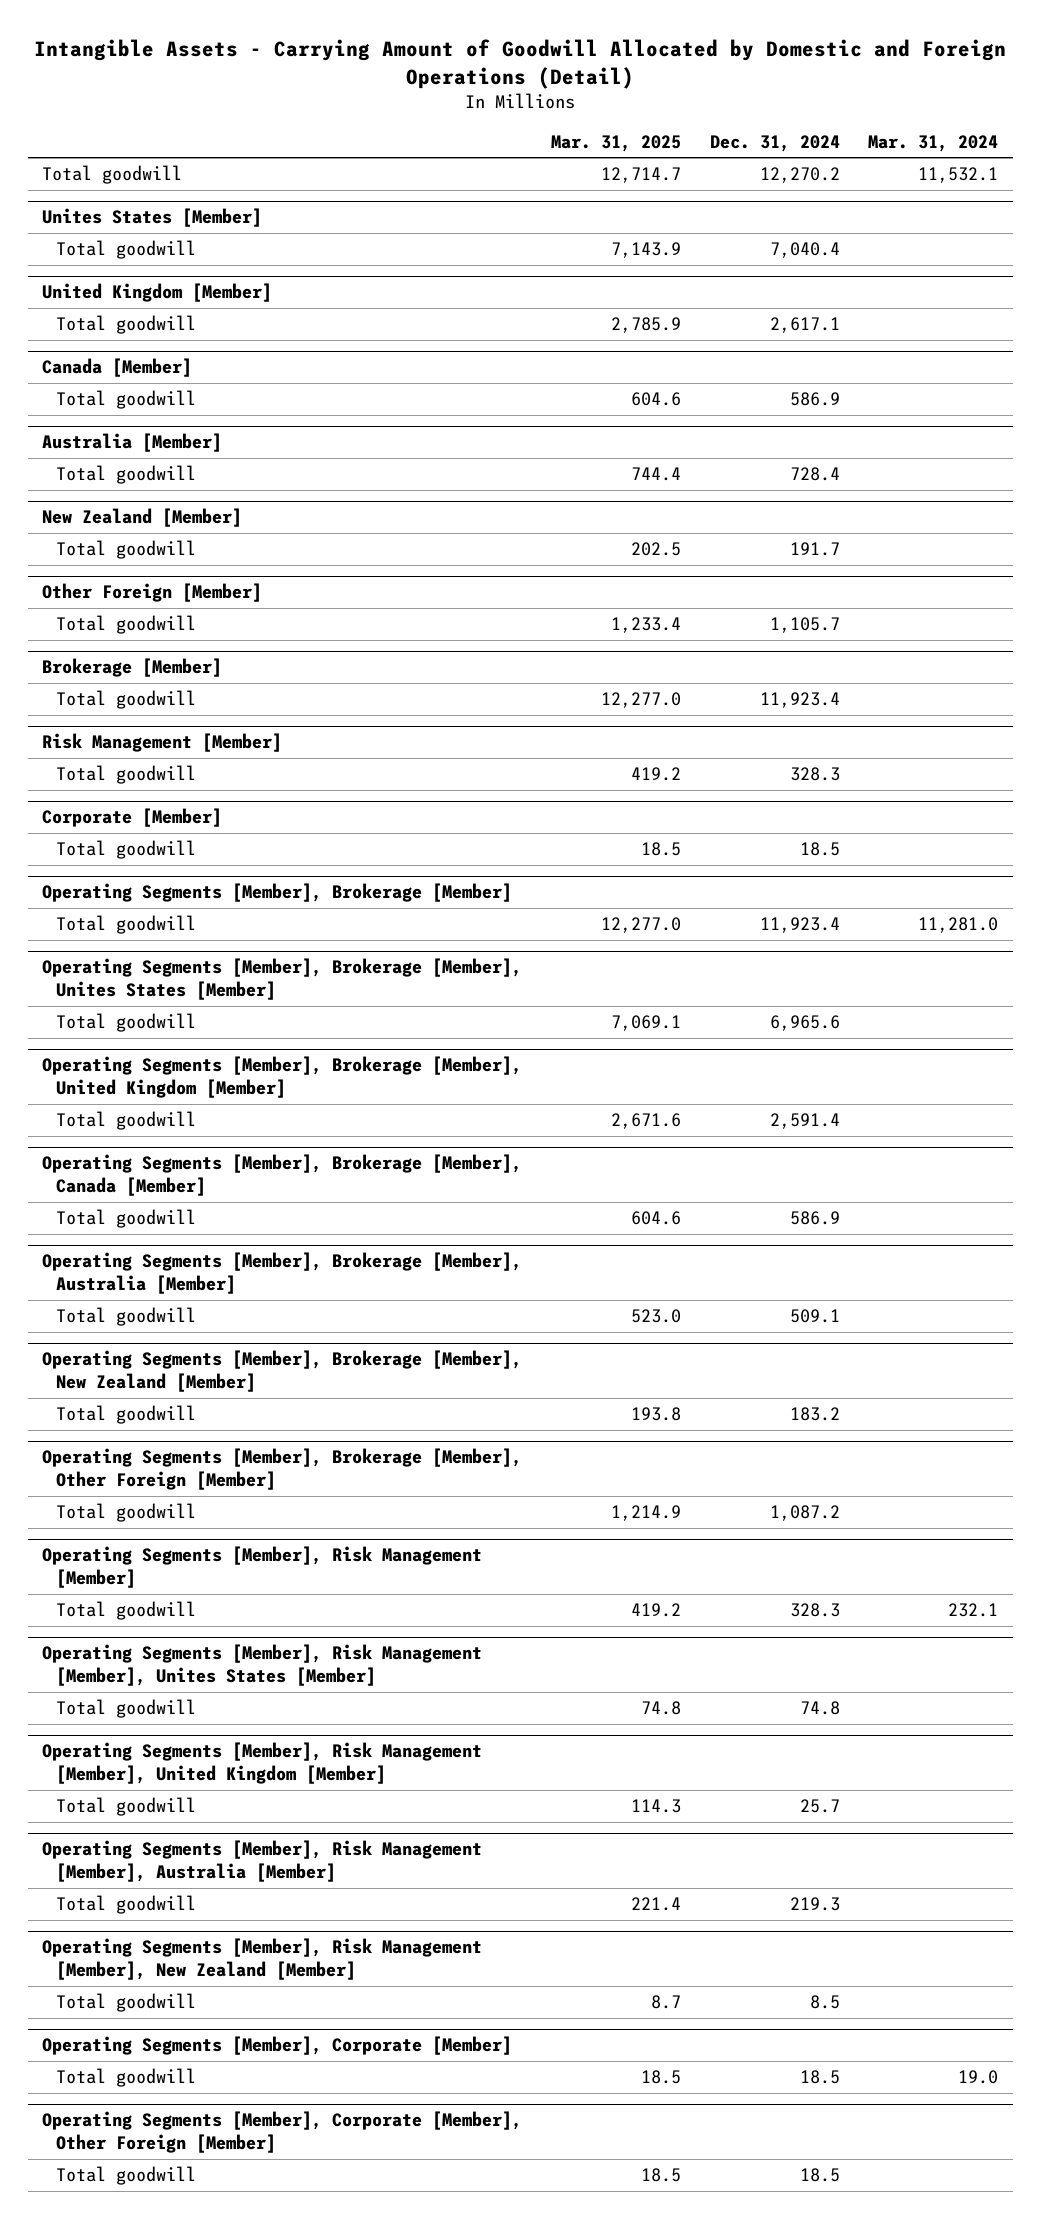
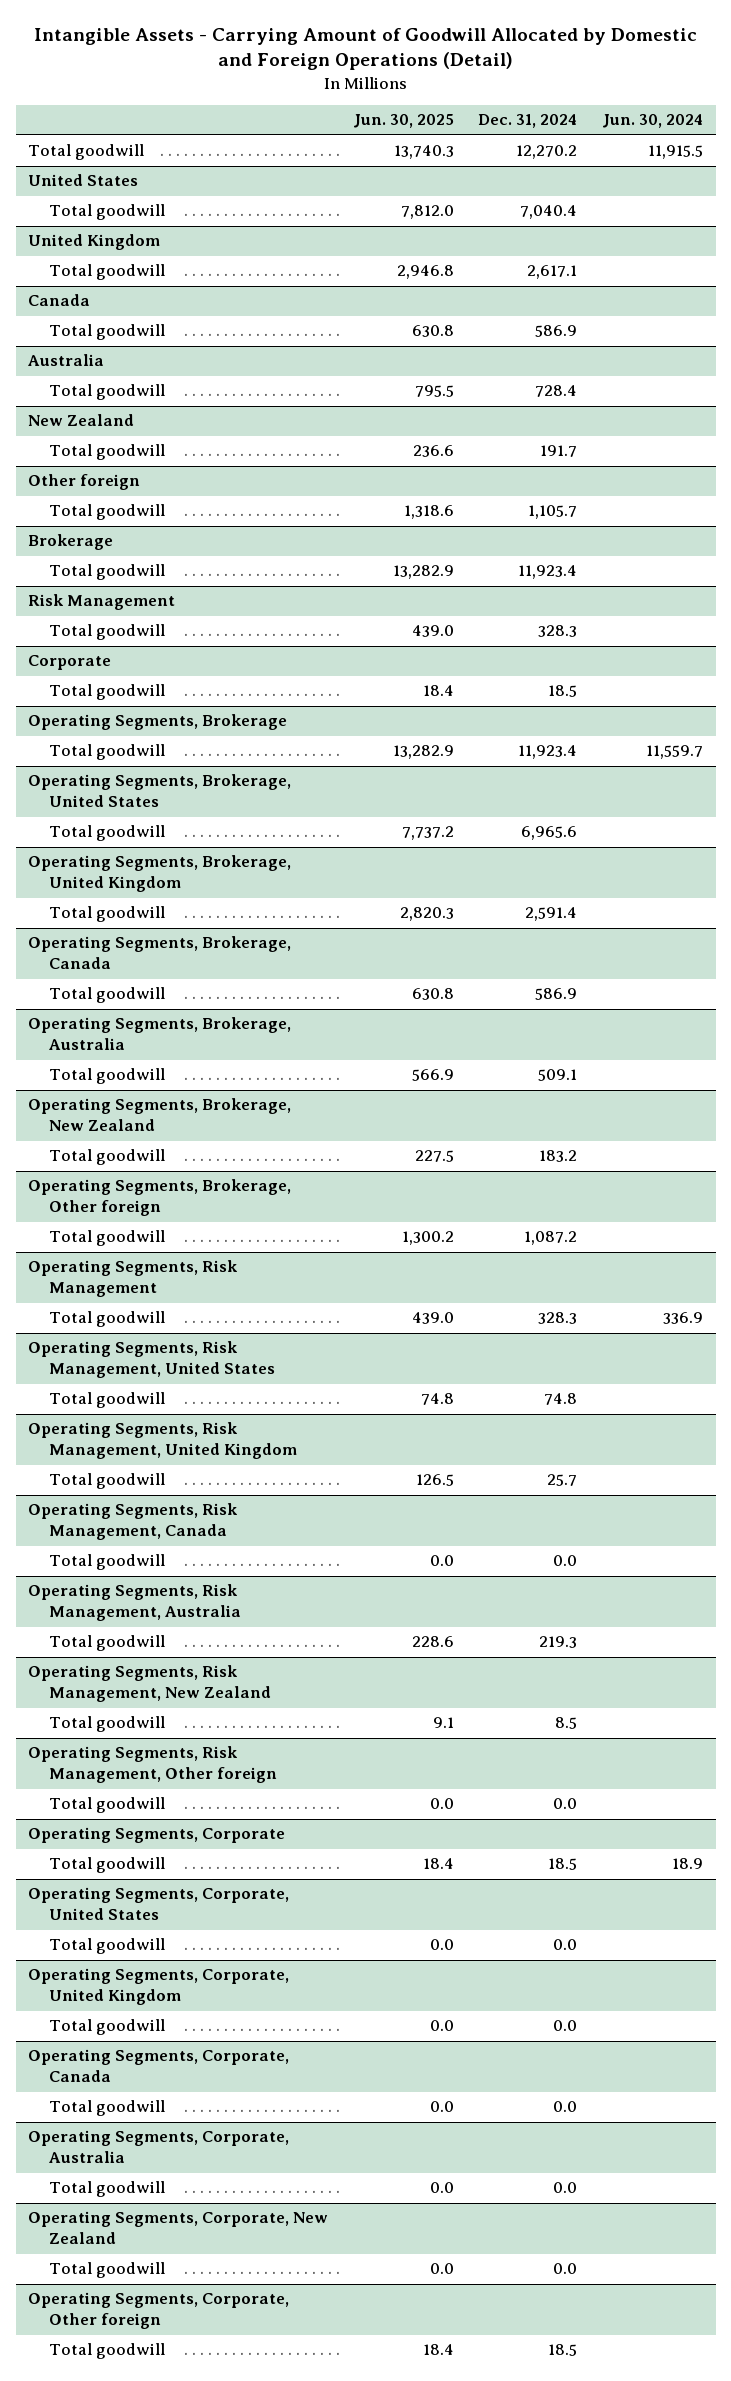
- | Mar. 31, 2025 | Dec. 31, 2024 | Mar. 31, 2024
+ | Jun. 30, 2025 | Dec. 31, 2024 | Jun. 30, 2024
- Unites States [Member]
+ United States
- United Kingdom [Member]
+ United Kingdom
- Canada [Member]
+ Canada
- Australia [Member]
+ Australia
- New Zealand [Member]
+ New Zealand
- Other Foreign [Member]
+ Other foreign
- Brokerage [Member]
+ Brokerage
- Risk Management [Member]
+ Risk Management
- Corporate [Member]
+ Corporate
- Operating Segments [Member], Brokerage [Member]
+ Operating Segments, Brokerage
- Operating Segments [Member], Brokerage [Member], Unites States [Member]
+ Operating Segments, Brokerage, United States
- Operating Segments [Member], Brokerage [Member], United Kingdom [Member]
+ Operating Segments, Brokerage, United Kingdom
- Operating Segments [Member], Brokerage [Member], Canada [Member]
+ Operating Segments, Brokerage, Canada
- Operating Segments [Member], Brokerage [Member], Australia [Member]
+ Operating Segments, Brokerage, Australia
- Operating Segments [Member], Brokerage [Member], New Zealand [Member]
+ Operating Segments, Brokerage, New Zealand
- Operating Segments [Member], Brokerage [Member], Other Foreign [Member]
+ Operating Segments, Brokerage, Other foreign
- Operating Segments [Member], Risk Management [Member]
+ Operating Segments, Risk Management
- Operating Segments [Member], Risk Management [Member], Unites States [Member]
+ Operating Segments, Risk Management, United States
- Operating Segments [Member], Risk Management [Member], United Kingdom [Member]
+ Operating Segments, Risk Management, United Kingdom
- Operating Segments [Member], Risk Management [Member], Australia [Member]
+ Operating Segments, Risk Management, Canada
+ Total goodwill | 0.0 | 0.0 |
+ Operating Segments, Risk Management, Australia
- Operating Segments [Member], Risk Management [Member], New Zealand [Member]
+ Operating Segments, Risk Management, New Zealand
- Operating Segments [Member], Corporate [Member]
+ Operating Segments, Risk Management, Other foreign
+ Total goodwill | 0.0 | 0.0 |
+ Operating Segments, Corporate
- Operating Segments [Member], Corporate [Member], Other Foreign [Member]
+ Operating Segments, Corporate, United States
+ Total goodwill | 0.0 | 0.0 |
+ Operating Segments, Corporate, United Kingdom
+ Total goodwill | 0.0 | 0.0 |
+ Operating Segments, Corporate, Canada
+ Total goodwill | 0.0 | 0.0 |
+ Operating Segments, Corporate, Australia
+ Total goodwill | 0.0 | 0.0 |
+ Operating Segments, Corporate, New Zealand
+ Total goodwill | 0.0 | 0.0 |
+ Operating Segments, Corporate, Other foreign

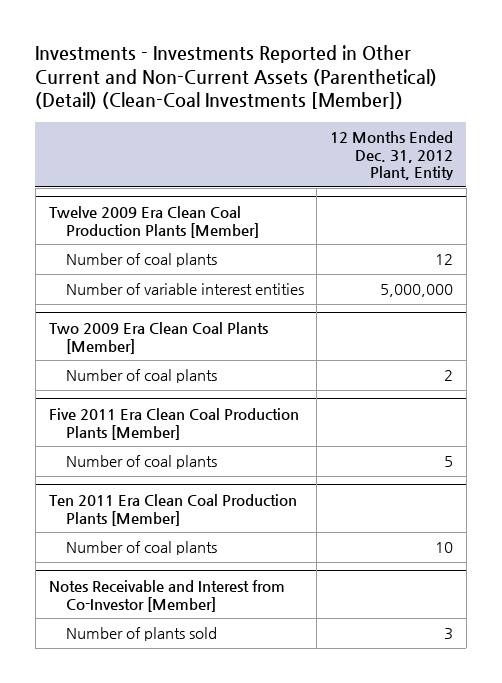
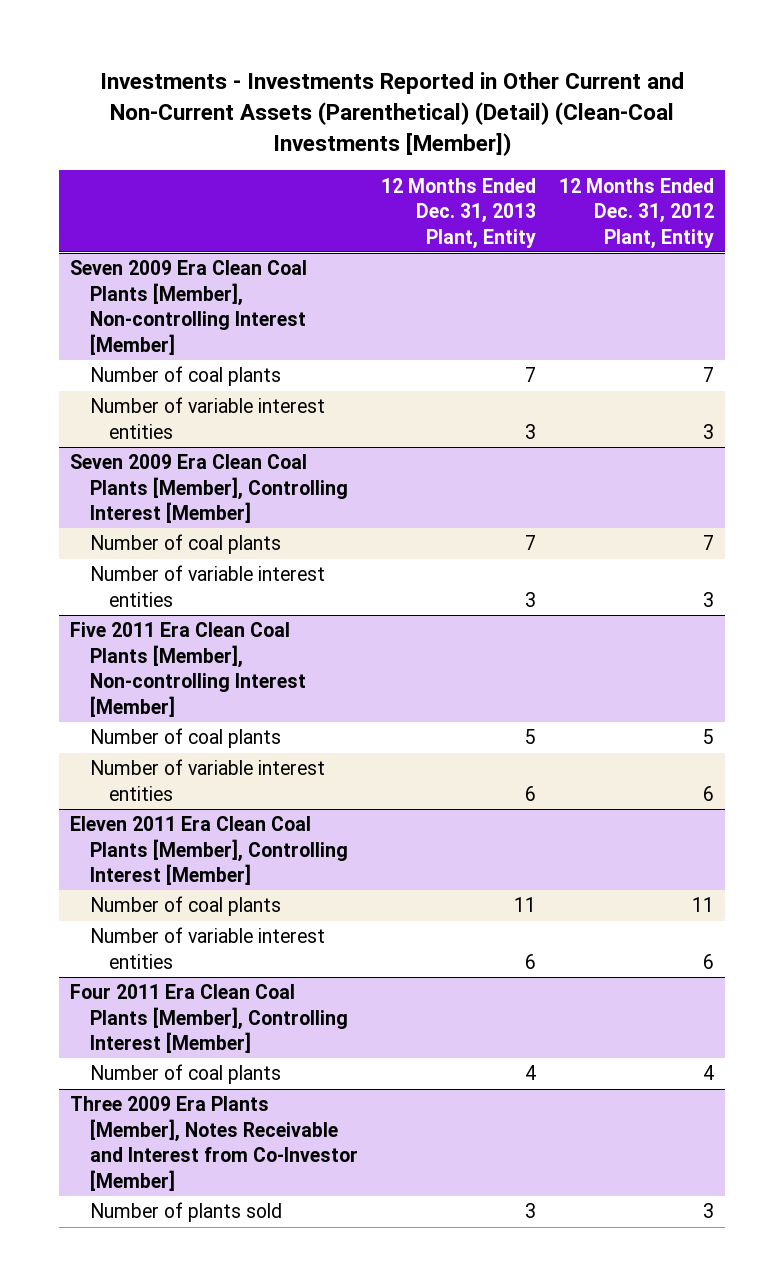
- | 12 Months Ended Dec. 31, 2012 Plant, Entity
+ | 12 Months Ended Dec. 31, 2013 Plant, Entity | 12 Months Ended Dec. 31, 2012 Plant, Entity
- Twelve 2009 Era Clean Coal Production Plants [Member]
- Number of coal plants | 12
- Number of variable interest entities | 5,000,000
- Two 2009 Era Clean Coal Plants [Member]
- Number of coal plants | 2
- Five 2011 Era Clean Coal Production Plants [Member]
+ Seven 2009 Era Clean Coal Plants [Member], Non-controlling Interest [Member]
+ Number of coal plants | 7 | 7
+ Number of variable interest entities | 3 | 3
+ Seven 2009 Era Clean Coal Plants [Member], Controlling Interest [Member]
+ Number of coal plants | 7 | 7
+ Number of variable interest entities | 3 | 3
+ Five 2011 Era Clean Coal Plants [Member], Non-controlling Interest [Member]
- Ten 2011 Era Clean Coal Production Plants [Member]
- Number of coal plants | 10
- Notes Receivable and Interest from Co-Investor [Member]
+ Number of variable interest entities | 6 | 6
+ Eleven 2011 Era Clean Coal Plants [Member], Controlling Interest [Member]
+ Number of coal plants | 11 | 11
+ Number of variable interest entities | 6 | 6
+ Four 2011 Era Clean Coal Plants [Member], Controlling Interest [Member]
+ Number of coal plants | 4 | 4
+ Three 2009 Era Plants [Member], Notes Receivable and Interest from Co-Investor [Member]

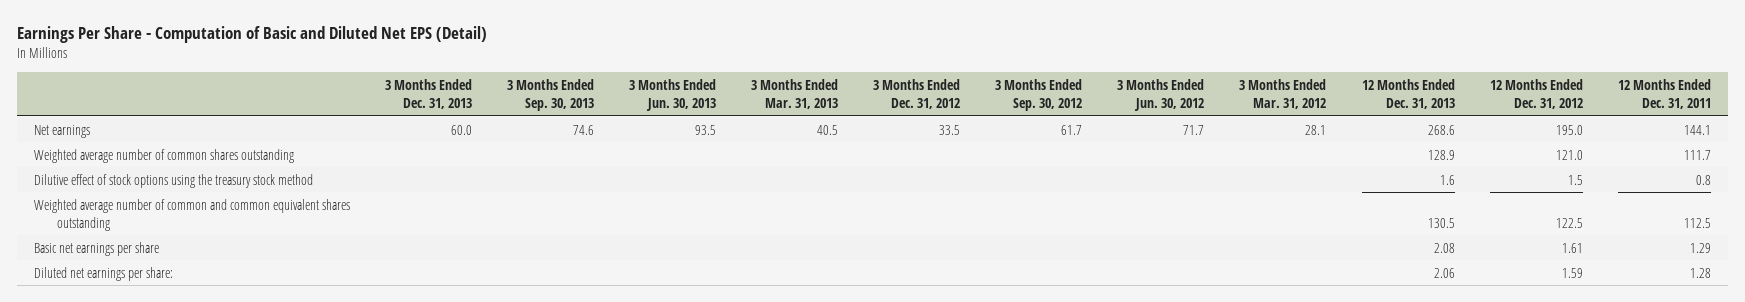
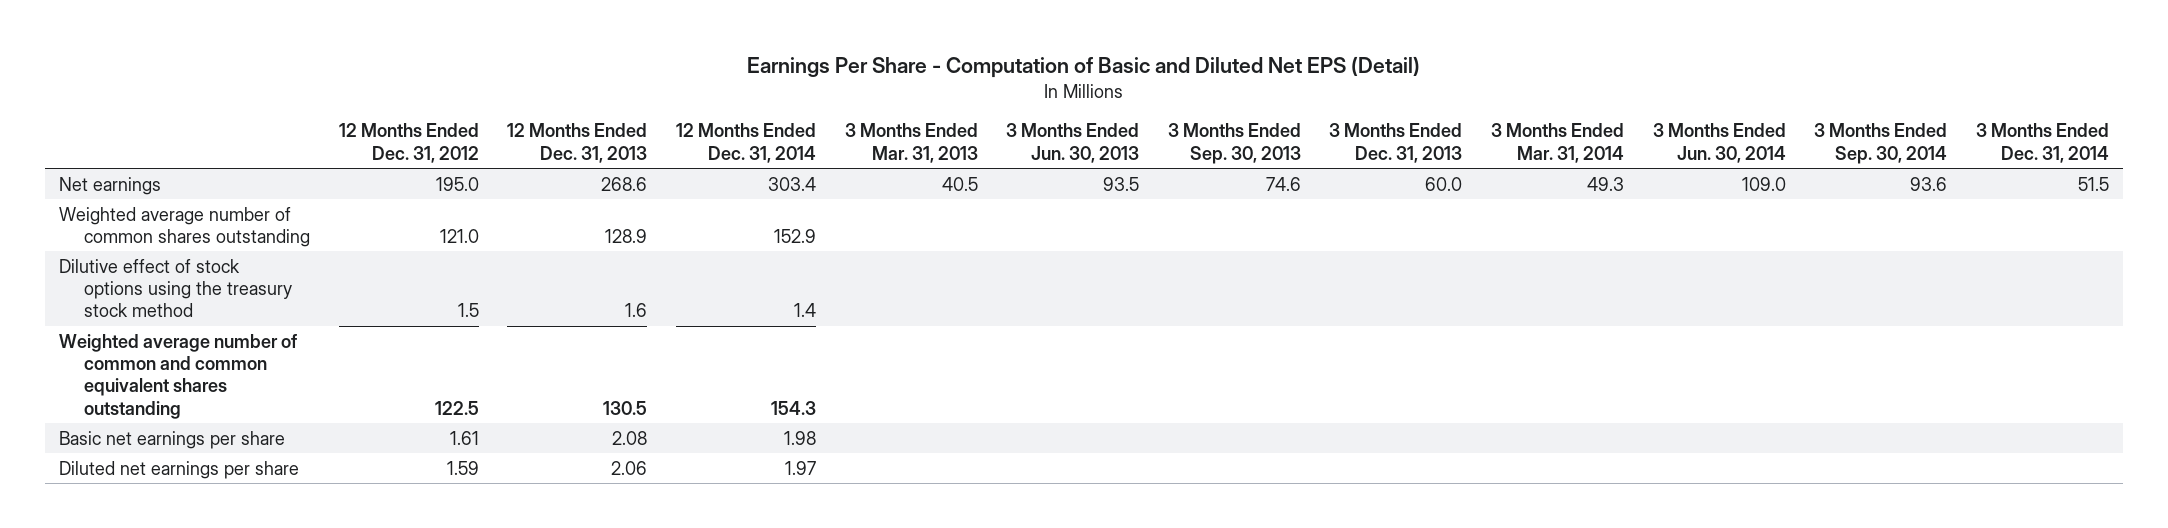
- | 3 Months Ended Dec. 31, 2013 | 3 Months Ended Sep. 30, 2013 | 3 Months Ended Jun. 30, 2013 | 3 Months Ended Mar. 31, 2013 | 3 Months Ended Dec. 31, 2012 | 3 Months Ended Sep. 30, 2012 | 3 Months Ended Jun. 30, 2012 | 3 Months Ended Mar. 31, 2012 | 12 Months Ended Dec. 31, 2013 | 12 Months Ended Dec. 31, 2012 | 12 Months Ended Dec. 31, 2011
+ | 12 Months Ended Dec. 31, 2012 | 12 Months Ended Dec. 31, 2013 | 12 Months Ended Dec. 31, 2014 | 3 Months Ended Mar. 31, 2013 | 3 Months Ended Jun. 30, 2013 | 3 Months Ended Sep. 30, 2013 | 3 Months Ended Dec. 31, 2013 | 3 Months Ended Mar. 31, 2014 | 3 Months Ended Jun. 30, 2014 | 3 Months Ended Sep. 30, 2014 | 3 Months Ended Dec. 31, 2014
- Diluted net earnings per share: | | | | | | | | | 2.06 | 1.59 | 1.28
+ Diluted net earnings per share | 1.59 | 2.06 | 1.97 | | | | | | | |

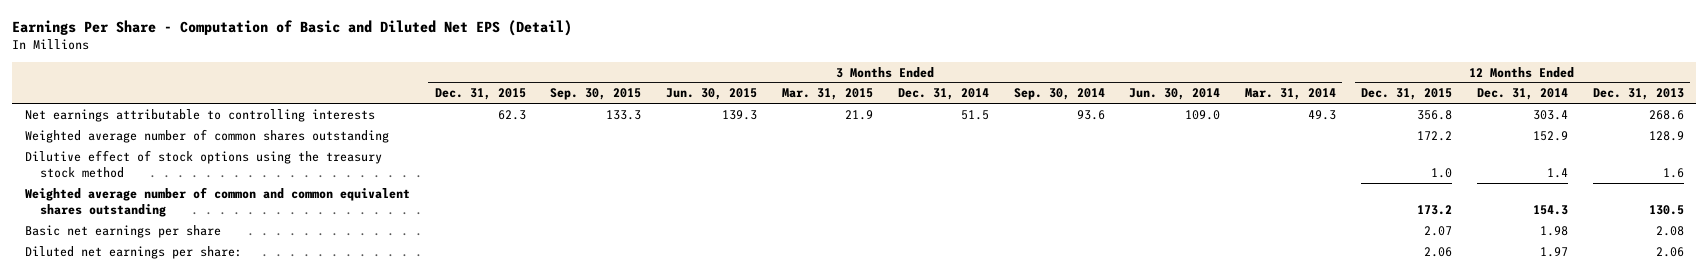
- | 12 Months Ended Dec. 31, 2012 | 12 Months Ended Dec. 31, 2013 | 12 Months Ended Dec. 31, 2014 | 3 Months Ended Mar. 31, 2013 | 3 Months Ended Jun. 30, 2013 | 3 Months Ended Sep. 30, 2013 | 3 Months Ended Dec. 31, 2013 | 3 Months Ended Mar. 31, 2014 | 3 Months Ended Jun. 30, 2014 | 3 Months Ended Sep. 30, 2014 | 3 Months Ended Dec. 31, 2014
+ | 3 Months Ended Dec. 31, 2015 | 3 Months Ended Sep. 30, 2015 | 3 Months Ended Jun. 30, 2015 | 3 Months Ended Mar. 31, 2015 | 3 Months Ended Dec. 31, 2014 | 3 Months Ended Sep. 30, 2014 | 3 Months Ended Jun. 30, 2014 | 3 Months Ended Mar. 31, 2014 | 12 Months Ended Dec. 31, 2015 | 12 Months Ended Dec. 31, 2014 | 12 Months Ended Dec. 31, 2013
- Net earnings | 195.0 | 268.6 | 303.4 | 40.5 | 93.5 | 74.6 | 60.0 | 49.3 | 109.0 | 93.6 | 51.5
+ Net earnings attributable to controlling interests | 62.3 | 133.3 | 139.3 | 21.9 | 51.5 | 93.6 | 109.0 | 49.3 | 356.8 | 303.4 | 268.6
- Diluted net earnings per share | 1.59 | 2.06 | 1.97 | | | | | | | |
+ Diluted net earnings per share: | | | | | | | | | 2.06 | 1.97 | 2.06

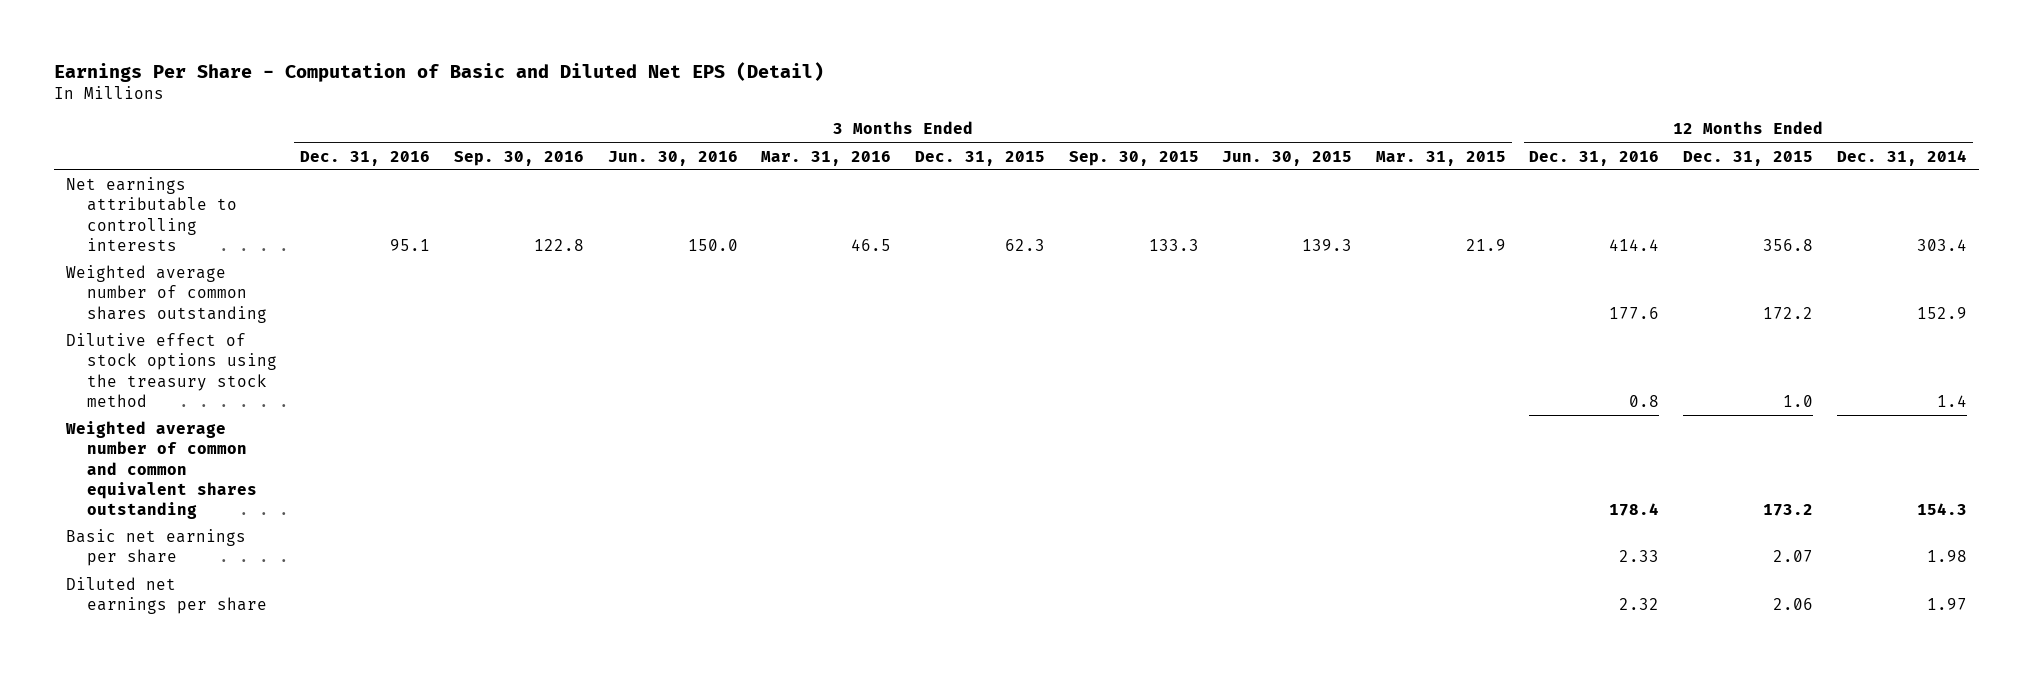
- | 3 Months Ended Dec. 31, 2015 | 3 Months Ended Sep. 30, 2015 | 3 Months Ended Jun. 30, 2015 | 3 Months Ended Mar. 31, 2015 | 3 Months Ended Dec. 31, 2014 | 3 Months Ended Sep. 30, 2014 | 3 Months Ended Jun. 30, 2014 | 3 Months Ended Mar. 31, 2014 | 12 Months Ended Dec. 31, 2015 | 12 Months Ended Dec. 31, 2014 | 12 Months Ended Dec. 31, 2013
+ | 3 Months Ended Dec. 31, 2016 | 3 Months Ended Sep. 30, 2016 | 3 Months Ended Jun. 30, 2016 | 3 Months Ended Mar. 31, 2016 | 3 Months Ended Dec. 31, 2015 | 3 Months Ended Sep. 30, 2015 | 3 Months Ended Jun. 30, 2015 | 3 Months Ended Mar. 31, 2015 | 12 Months Ended Dec. 31, 2016 | 12 Months Ended Dec. 31, 2015 | 12 Months Ended Dec. 31, 2014
- Diluted net earnings per share: | | | | | | | | | 2.06 | 1.97 | 2.06
+ Diluted net earnings per share | | | | | | | | | 2.32 | 2.06 | 1.97

